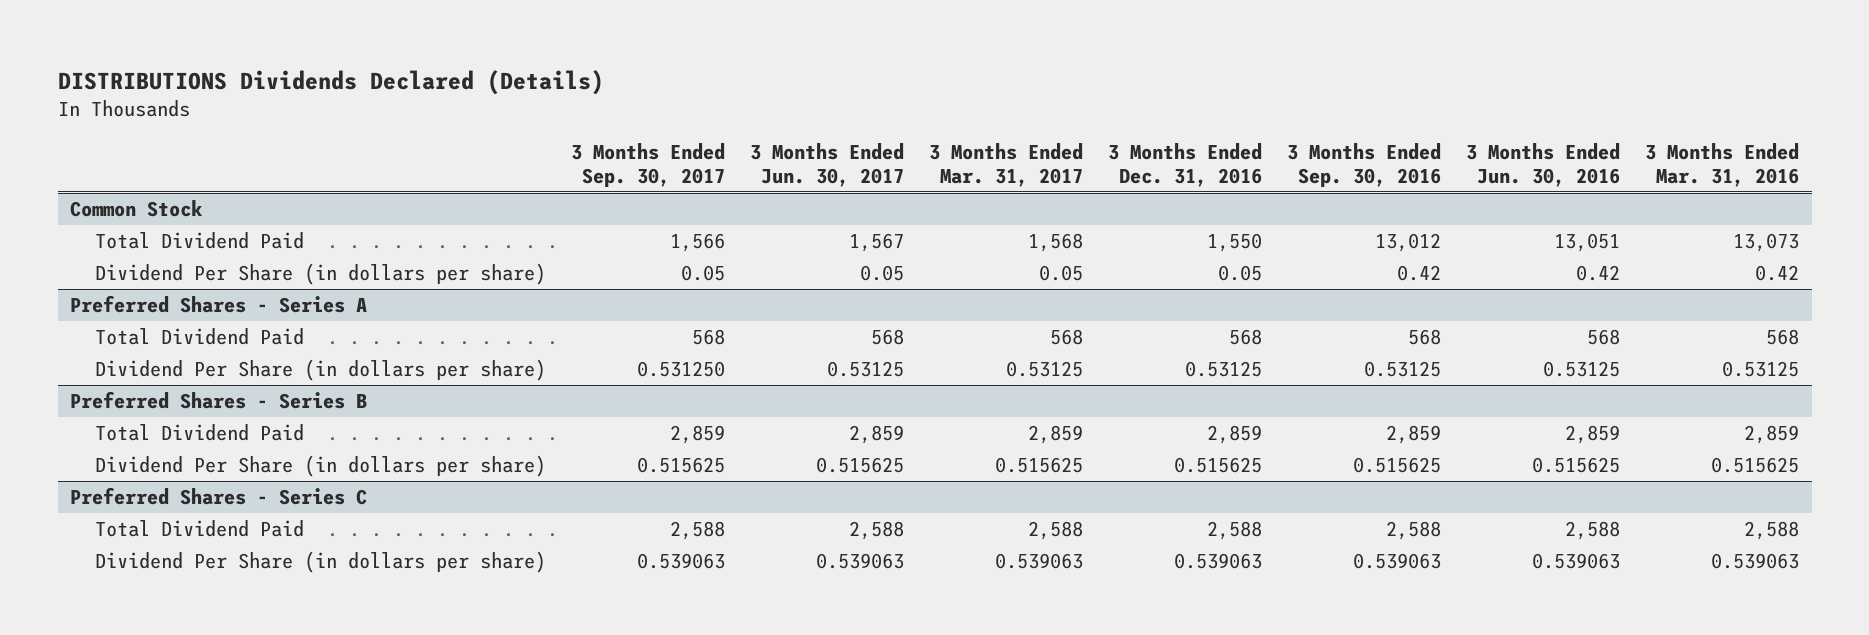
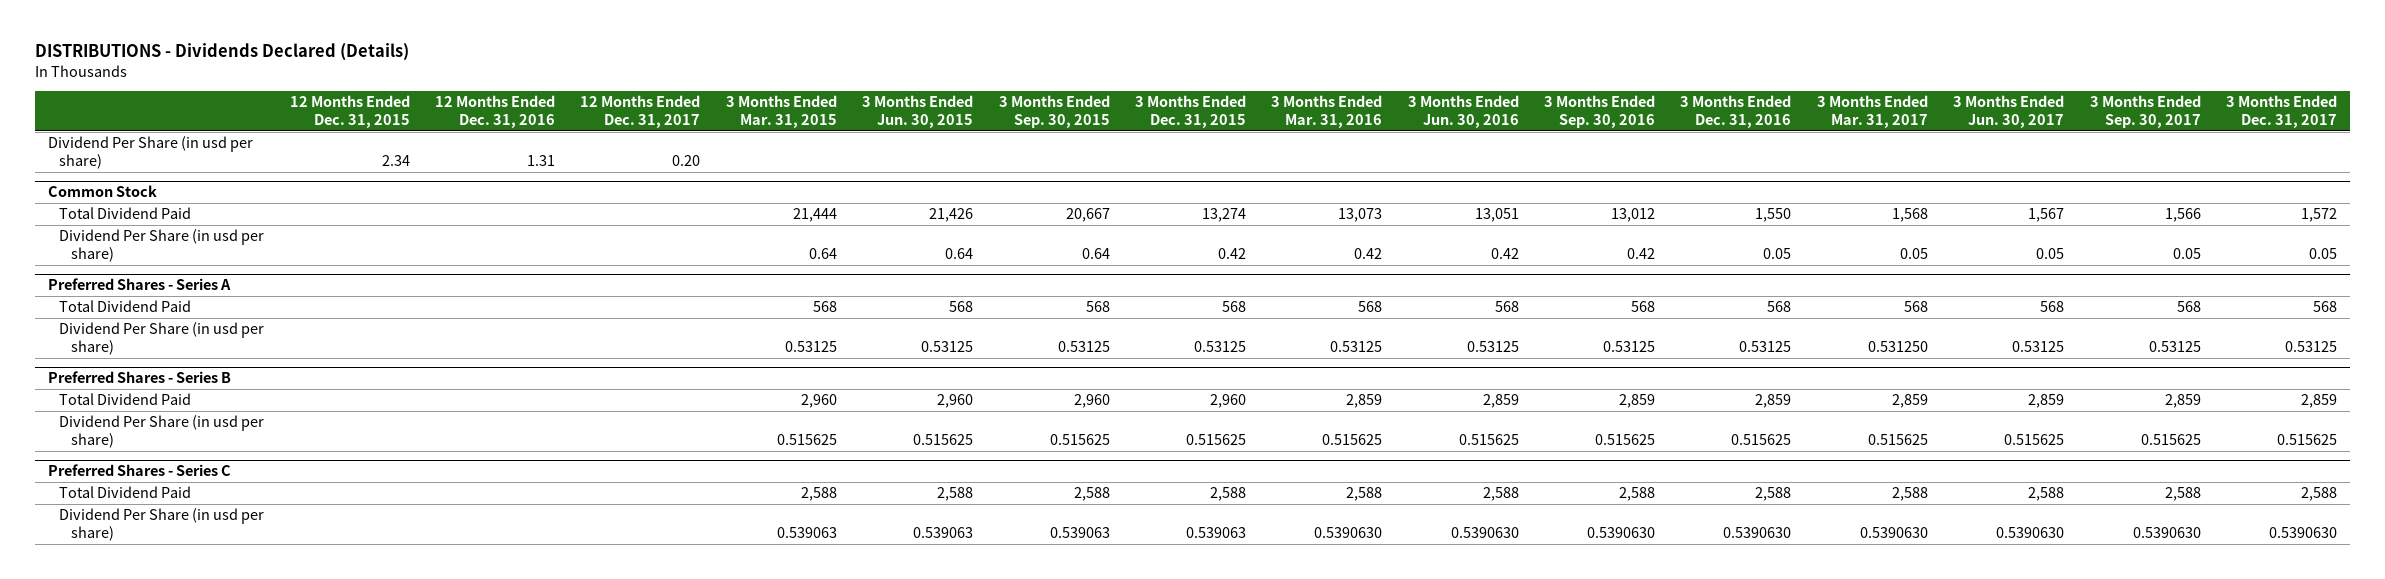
- DISTRIBUTIONS Dividends Declared (Details)
+ DISTRIBUTIONS - Dividends Declared (Details)
- | 3 Months Ended Sep. 30, 2017 | 3 Months Ended Jun. 30, 2017 | 3 Months Ended Mar. 31, 2017 | 3 Months Ended Dec. 31, 2016 | 3 Months Ended Sep. 30, 2016 | 3 Months Ended Jun. 30, 2016 | 3 Months Ended Mar. 31, 2016
+ | 12 Months Ended Dec. 31, 2015 | 12 Months Ended Dec. 31, 2016 | 12 Months Ended Dec. 31, 2017 | 3 Months Ended Mar. 31, 2015 | 3 Months Ended Jun. 30, 2015 | 3 Months Ended Sep. 30, 2015 | 3 Months Ended Dec. 31, 2015 | 3 Months Ended Mar. 31, 2016 | 3 Months Ended Jun. 30, 2016 | 3 Months Ended Sep. 30, 2016 | 3 Months Ended Dec. 31, 2016 | 3 Months Ended Mar. 31, 2017 | 3 Months Ended Jun. 30, 2017 | 3 Months Ended Sep. 30, 2017 | 3 Months Ended Dec. 31, 2017
+ Dividend Per Share (in usd per share) | 2.34 | 1.31 | 0.20 | | | | | | | | | | | |
@ Common Stock
- Dividend Per Share (in dollars per share) | 0.05 | 0.05 | 0.05 | 0.05 | 0.42 | 0.42 | 0.42
+ Dividend Per Share (in usd per share) | | | | 0.64 | 0.64 | 0.64 | 0.42 | 0.42 | 0.42 | 0.42 | 0.05 | 0.05 | 0.05 | 0.05 | 0.05
@ Preferred Shares - Series A
- Dividend Per Share (in dollars per share) | 0.531250 | 0.53125 | 0.53125 | 0.53125 | 0.53125 | 0.53125 | 0.53125
+ Dividend Per Share (in usd per share) | | | | 0.53125 | 0.53125 | 0.53125 | 0.53125 | 0.53125 | 0.53125 | 0.53125 | 0.53125 | 0.531250 | 0.53125 | 0.53125 | 0.53125
@ Preferred Shares - Series B
- Dividend Per Share (in dollars per share) | 0.515625 | 0.515625 | 0.515625 | 0.515625 | 0.515625 | 0.515625 | 0.515625
+ Dividend Per Share (in usd per share) | | | | 0.515625 | 0.515625 | 0.515625 | 0.515625 | 0.515625 | 0.515625 | 0.515625 | 0.515625 | 0.515625 | 0.515625 | 0.515625 | 0.515625
@ Preferred Shares - Series C
- Dividend Per Share (in dollars per share) | 0.539063 | 0.539063 | 0.539063 | 0.539063 | 0.539063 | 0.539063 | 0.539063
+ Dividend Per Share (in usd per share) | | | | 0.539063 | 0.539063 | 0.539063 | 0.539063 | 0.5390630 | 0.5390630 | 0.5390630 | 0.5390630 | 0.5390630 | 0.5390630 | 0.5390630 | 0.5390630

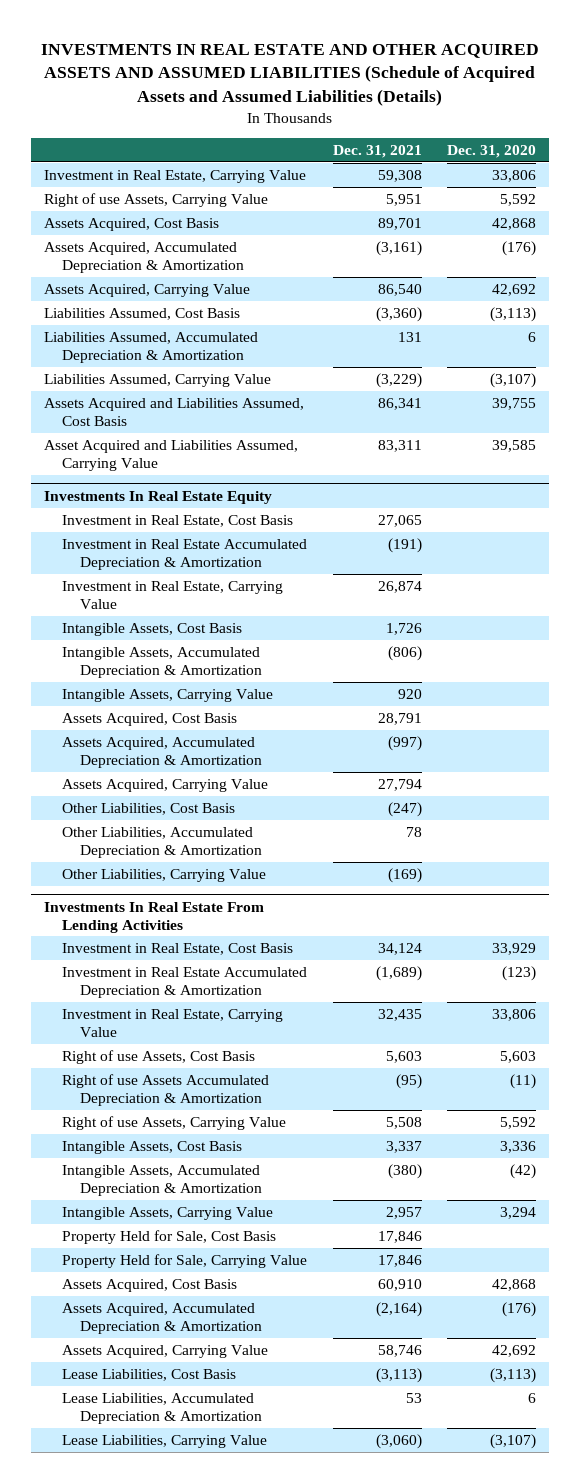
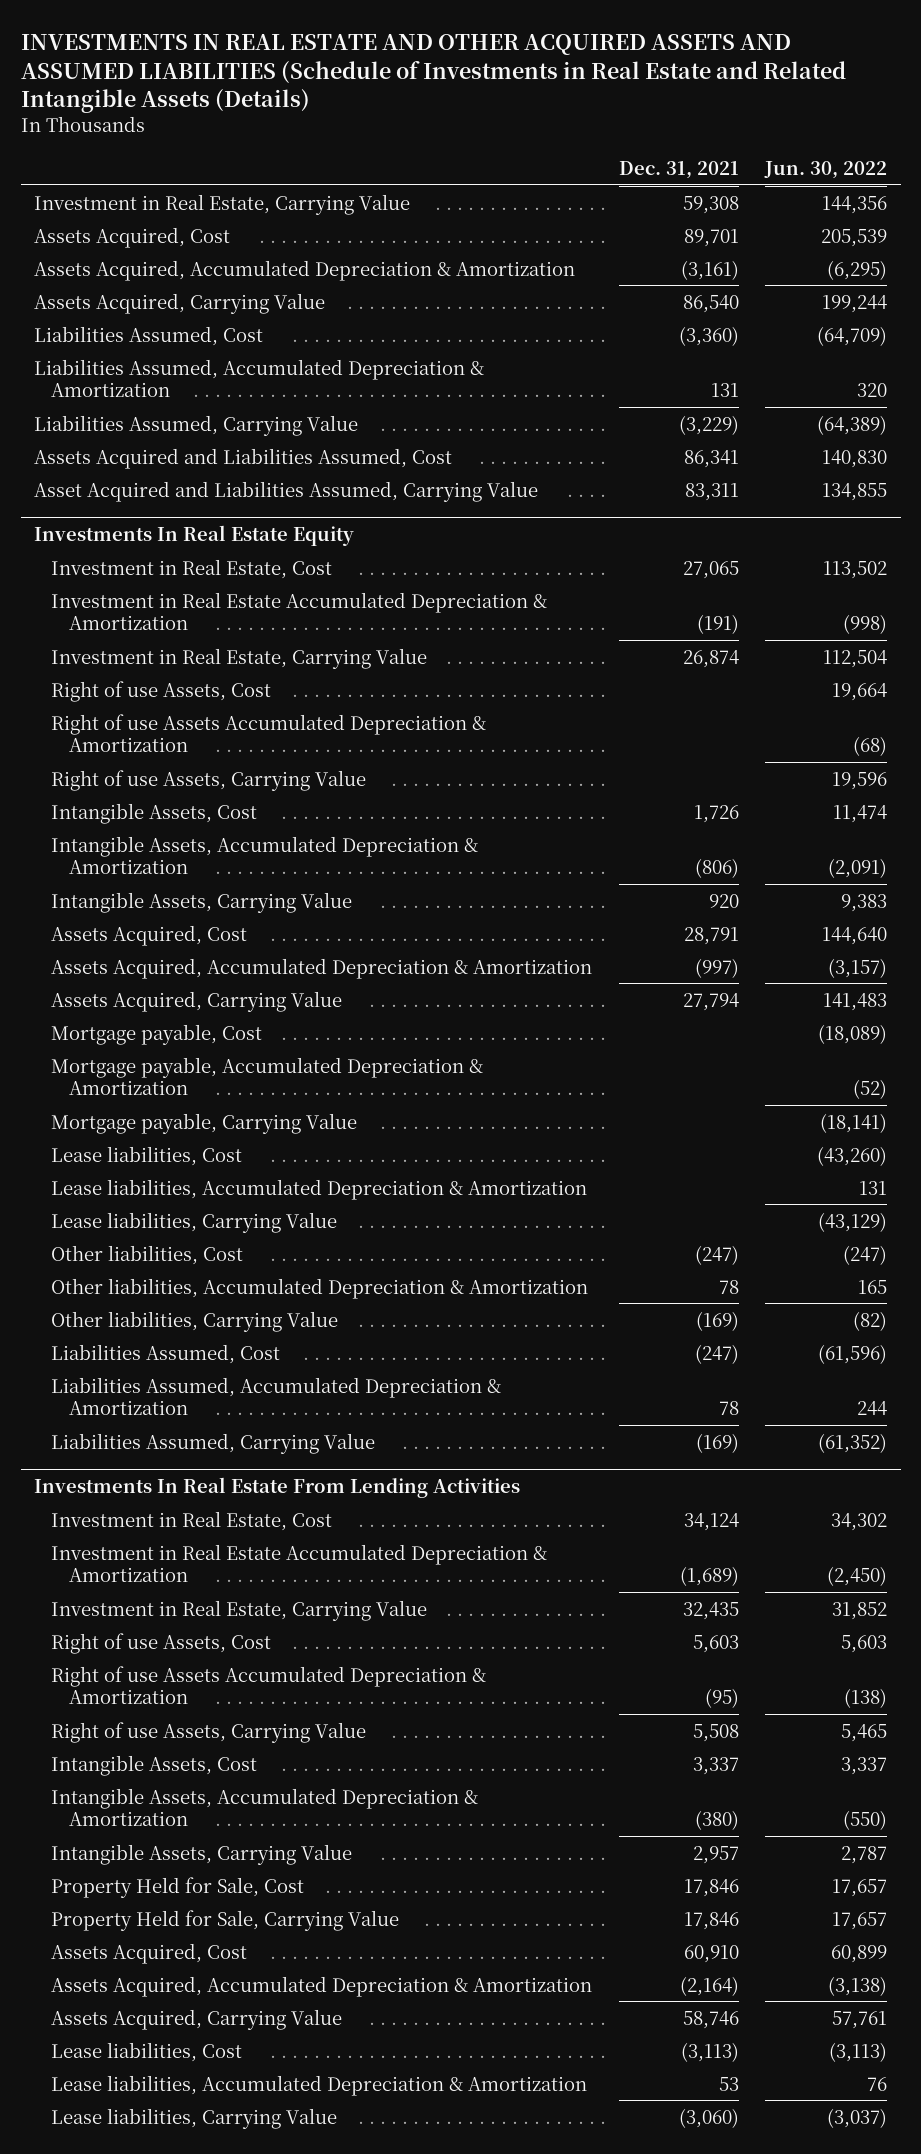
- INVESTMENTS IN REAL ESTATE AND OTHER ACQUIRED ASSETS AND ASSUMED LIABILITIES (Schedule of Acquired Assets and Assumed Liabilities (Details)
+ INVESTMENTS IN REAL ESTATE AND OTHER ACQUIRED ASSETS AND ASSUMED LIABILITIES (Schedule of Investments in Real Estate and Related Intangible Assets (Details)
- | Dec. 31, 2021 | Dec. 31, 2020
+ | Dec. 31, 2021 | Jun. 30, 2022
- Right of use Assets, Carrying Value | 5,951 | 5,592
- Assets Acquired, Cost Basis | 89,701 | 42,868
+ Assets Acquired, Cost | 89,701 | 205,539
- Liabilities Assumed, Cost Basis | (3,360) | (3,113)
+ Liabilities Assumed, Cost | (3,360) | (64,709)
- Assets Acquired and Liabilities Assumed, Cost Basis | 86,341 | 39,755
+ Assets Acquired and Liabilities Assumed, Cost | 86,341 | 140,830
@ Investments In Real Estate Equity
- Investment in Real Estate, Cost Basis | 27,065 |
+ Investment in Real Estate, Cost | 27,065 | 113,502
- Intangible Assets, Cost Basis | 1,726 |
+ Right of use Assets, Cost | | 19,664
+ Right of use Assets Accumulated Depreciation & Amortization | | (68)
+ Right of use Assets, Carrying Value | | 19,596
+ Intangible Assets, Cost | 1,726 | 11,474
- Assets Acquired, Cost Basis | 28,791 |
+ Assets Acquired, Cost | 28,791 | 144,640
- Other Liabilities, Cost Basis | (247) |
- Other Liabilities, Accumulated Depreciation & Amortization | 78 |
- Other Liabilities, Carrying Value | (169) |
+ Mortgage payable, Cost | | (18,089)
+ Mortgage payable, Accumulated Depreciation & Amortization | | (52)
+ Mortgage payable, Carrying Value | | (18,141)
+ Lease liabilities, Cost | | (43,260)
+ Lease liabilities, Accumulated Depreciation & Amortization | | 131
+ Lease liabilities, Carrying Value | | (43,129)
+ Other liabilities, Cost | (247) | (247)
+ Other liabilities, Accumulated Depreciation & Amortization | 78 | 165
+ Other liabilities, Carrying Value | (169) | (82)
+ Liabilities Assumed, Cost | (247) | (61,596)
+ Liabilities Assumed, Accumulated Depreciation & Amortization | 78 | 244
+ Liabilities Assumed, Carrying Value | (169) | (61,352)
@ Investments In Real Estate From Lending Activities
- Investment in Real Estate, Cost Basis | 34,124 | 33,929
+ Investment in Real Estate, Cost | 34,124 | 34,302
- Right of use Assets, Cost Basis | 5,603 | 5,603
+ Right of use Assets, Cost | 5,603 | 5,603
- Intangible Assets, Cost Basis | 3,337 | 3,336
+ Intangible Assets, Cost | 3,337 | 3,337
- Property Held for Sale, Cost Basis | 17,846 |
+ Property Held for Sale, Cost | 17,846 | 17,657
- Assets Acquired, Cost Basis | 60,910 | 42,868
+ Assets Acquired, Cost | 60,910 | 60,899
- Lease Liabilities, Cost Basis | (3,113) | (3,113)
- Lease Liabilities, Accumulated Depreciation & Amortization | 53 | 6
- Lease Liabilities, Carrying Value | (3,060) | (3,107)
+ Lease liabilities, Cost | (3,113) | (3,113)
+ Lease liabilities, Accumulated Depreciation & Amortization | 53 | 76
+ Lease liabilities, Carrying Value | (3,060) | (3,037)

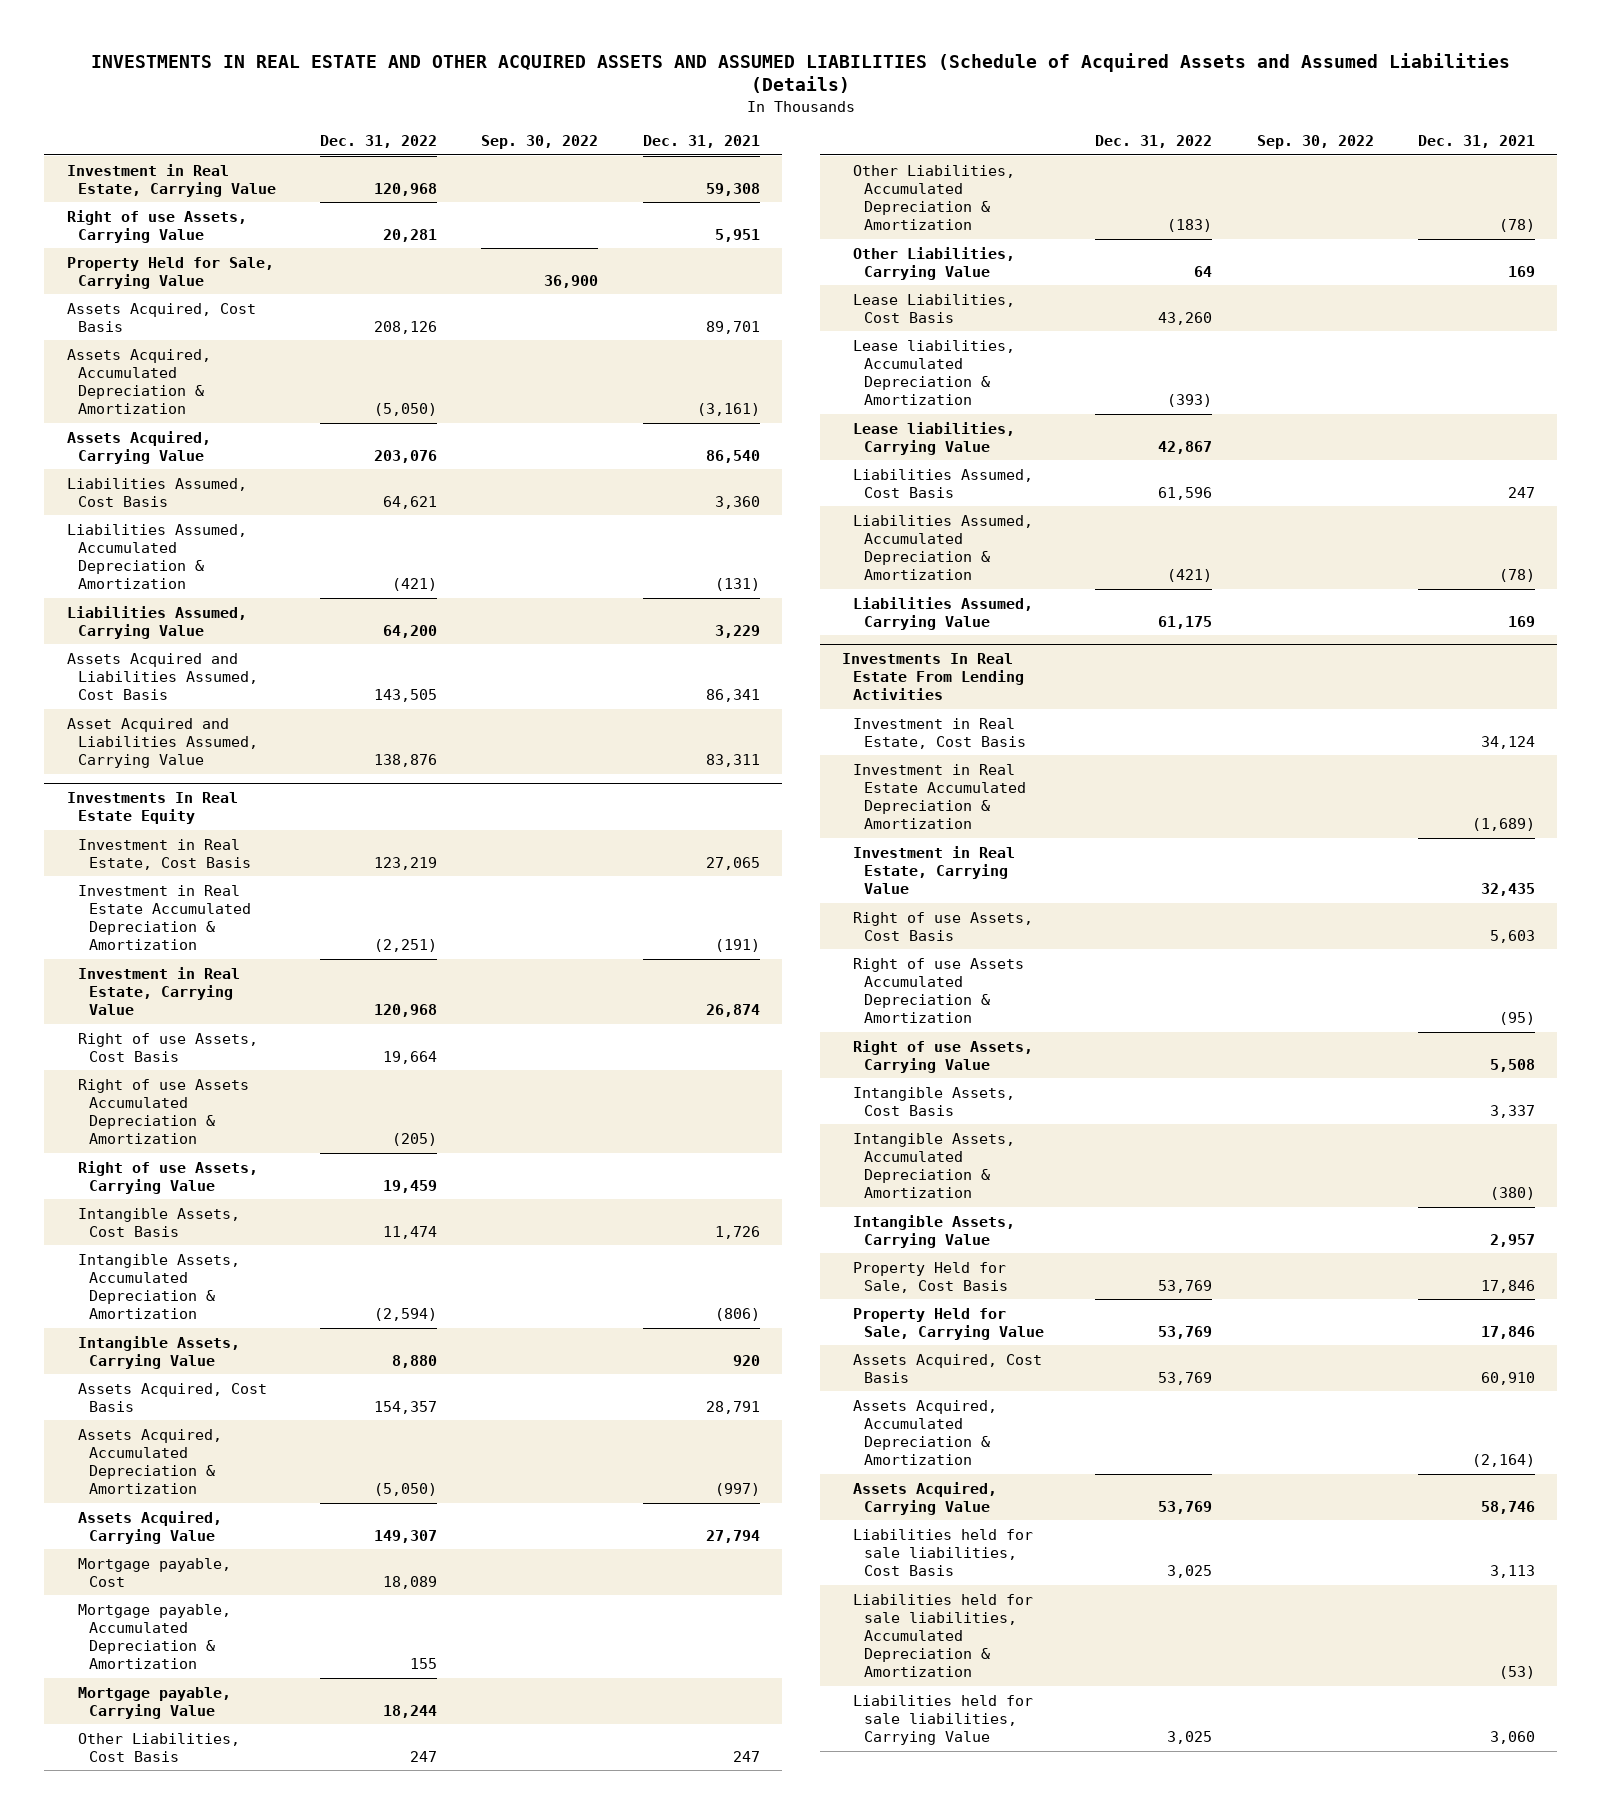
- INVESTMENTS IN REAL ESTATE AND OTHER ACQUIRED ASSETS AND ASSUMED LIABILITIES (Schedule of Investments in Real Estate and Related Intangible Assets (Details)
+ INVESTMENTS IN REAL ESTATE AND OTHER ACQUIRED ASSETS AND ASSUMED LIABILITIES (Schedule of Acquired Assets and Assumed Liabilities (Details)
- | Dec. 31, 2021 | Jun. 30, 2022
+ | Dec. 31, 2022 | Sep. 30, 2022 | Dec. 31, 2021
- Assets Acquired, Cost | 89,701 | 205,539
+ Right of use Assets, Carrying Value | 20,281 | | 5,951
+ Property Held for Sale, Carrying Value | | 36,900 |
+ Assets Acquired, Cost Basis | 208,126 | | 89,701
- Liabilities Assumed, Cost | (3,360) | (64,709)
- Liabilities Assumed, Accumulated Depreciation & Amortization | 131 | 320
- Liabilities Assumed, Carrying Value | (3,229) | (64,389)
- Assets Acquired and Liabilities Assumed, Cost | 86,341 | 140,830
+ Liabilities Assumed, Cost Basis | 64,621 | | 3,360
+ Liabilities Assumed, Accumulated Depreciation & Amortization | (421) | | (131)
+ Liabilities Assumed, Carrying Value | 64,200 | | 3,229
+ Assets Acquired and Liabilities Assumed, Cost Basis | 143,505 | | 86,341
@ Investments In Real Estate Equity
- Investment in Real Estate, Cost | 27,065 | 113,502
+ Investment in Real Estate, Cost Basis | 123,219 | | 27,065
- Right of use Assets, Cost | | 19,664
+ Right of use Assets, Cost Basis | 19,664 | |
- Intangible Assets, Cost | 1,726 | 11,474
+ Intangible Assets, Cost Basis | 11,474 | | 1,726
- Assets Acquired, Cost | 28,791 | 144,640
+ Assets Acquired, Cost Basis | 154,357 | | 28,791
- Lease liabilities, Cost | | (43,260)
+ Other Liabilities, Cost Basis | 247 | | 247
+ Other Liabilities, Accumulated Depreciation & Amortization | (183) | | (78)
+ Other Liabilities, Carrying Value | 64 | | 169
+ Lease Liabilities, Cost Basis | 43,260 | |
- Other liabilities, Cost | (247) | (247)
- Other liabilities, Accumulated Depreciation & Amortization | 78 | 165
- Other liabilities, Carrying Value | (169) | (82)
- Liabilities Assumed, Cost | (247) | (61,596)
- Liabilities Assumed, Accumulated Depreciation & Amortization | 78 | 244
- Liabilities Assumed, Carrying Value | (169) | (61,352)
+ Liabilities Assumed, Cost Basis | 61,596 | | 247
+ Liabilities Assumed, Accumulated Depreciation & Amortization | (421) | | (78)
+ Liabilities Assumed, Carrying Value | 61,175 | | 169
@ Investments In Real Estate From Lending Activities
- Investment in Real Estate, Cost | 34,124 | 34,302
+ Investment in Real Estate, Cost Basis | | | 34,124
- Right of use Assets, Cost | 5,603 | 5,603
+ Right of use Assets, Cost Basis | | | 5,603
- Intangible Assets, Cost | 3,337 | 3,337
+ Intangible Assets, Cost Basis | | | 3,337
- Property Held for Sale, Cost | 17,846 | 17,657
+ Property Held for Sale, Cost Basis | 53,769 | | 17,846
- Assets Acquired, Cost | 60,910 | 60,899
+ Assets Acquired, Cost Basis | 53,769 | | 60,910
- Lease liabilities, Cost | (3,113) | (3,113)
- Lease liabilities, Accumulated Depreciation & Amortization | 53 | 76
- Lease liabilities, Carrying Value | (3,060) | (3,037)
+ Liabilities held for sale liabilities, Cost Basis | 3,025 | | 3,113
+ Liabilities held for sale liabilities, Accumulated Depreciation & Amortization | | | (53)
+ Liabilities held for sale liabilities, Carrying Value | 3,025 | | 3,060

